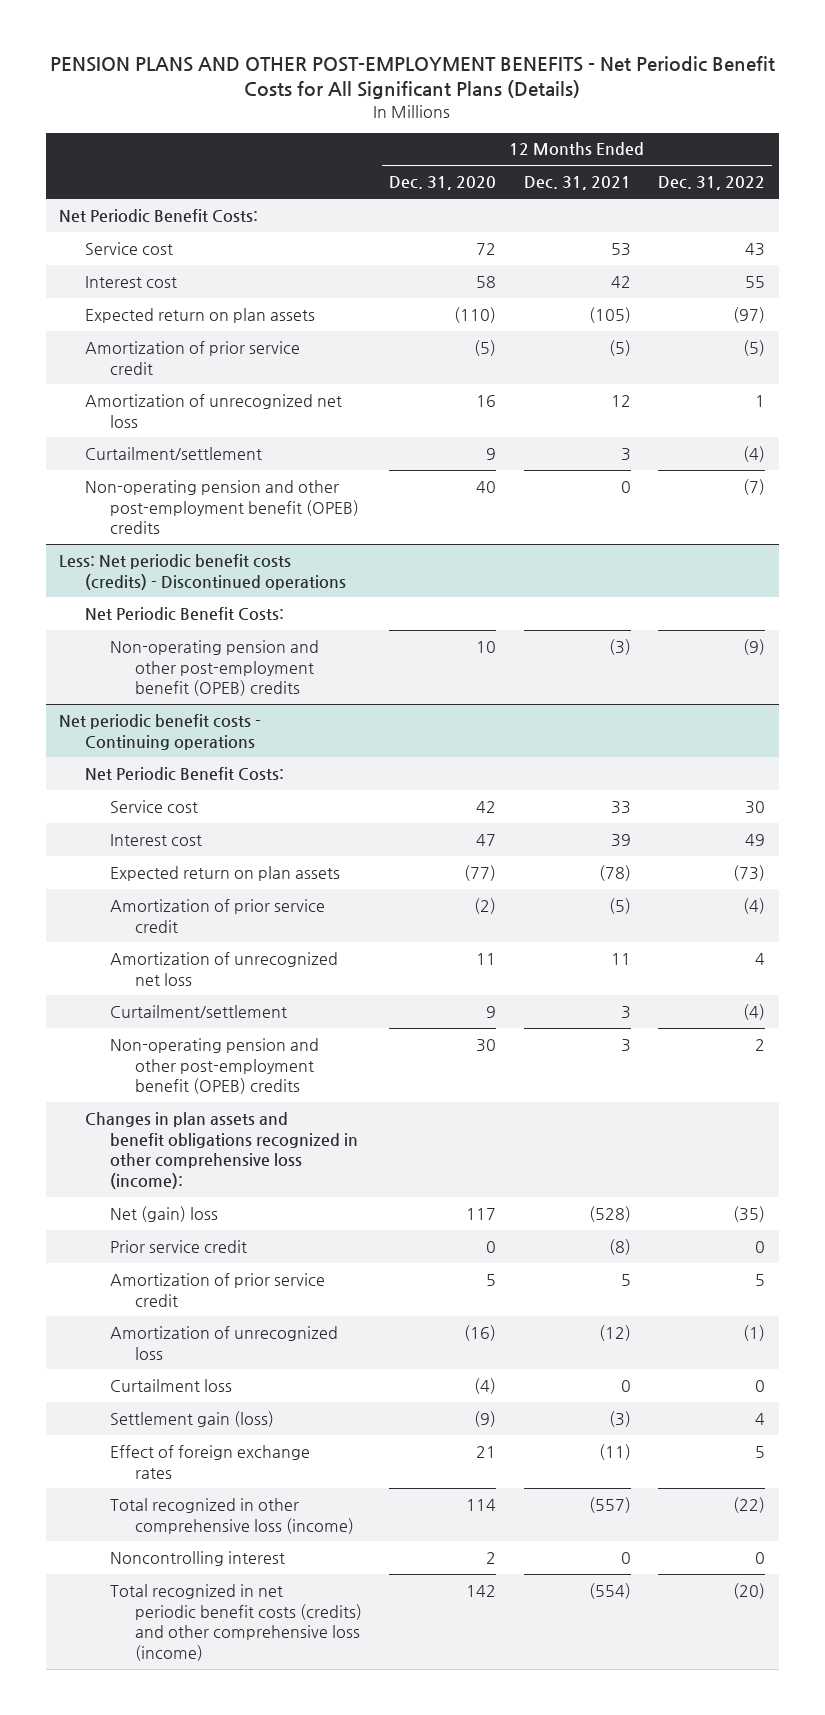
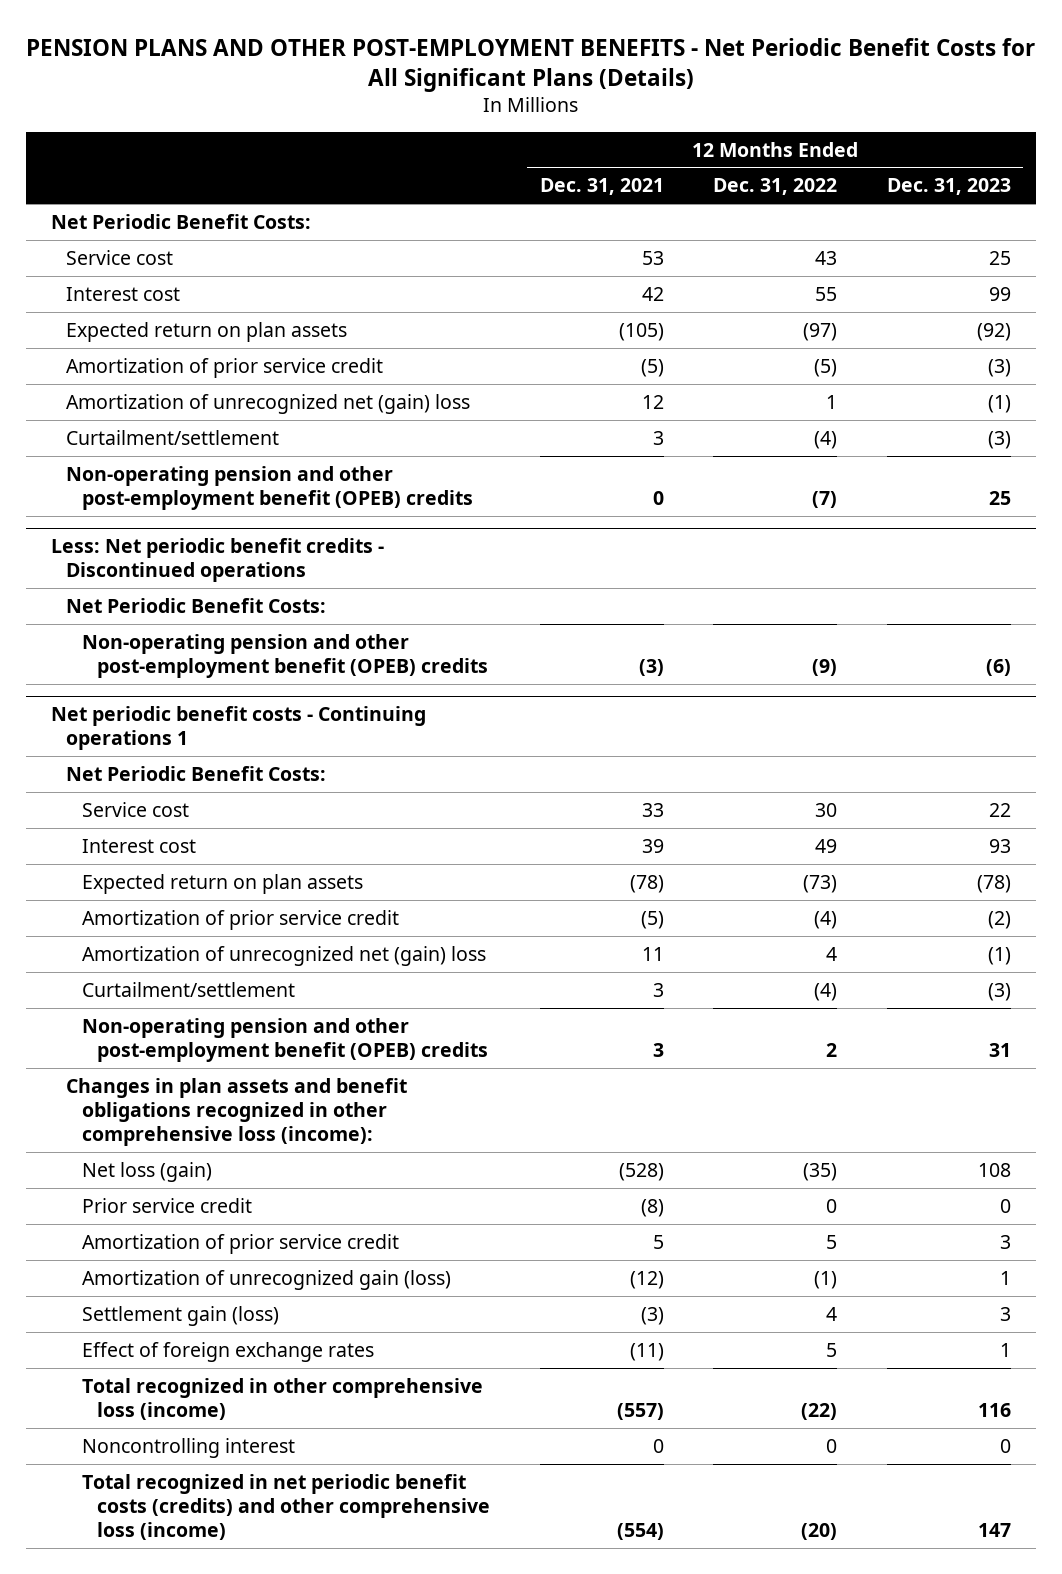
- | 12 Months Ended Dec. 31, 2020 | 12 Months Ended Dec. 31, 2021 | 12 Months Ended Dec. 31, 2022
+ | 12 Months Ended Dec. 31, 2021 | 12 Months Ended Dec. 31, 2022 | 12 Months Ended Dec. 31, 2023
- Amortization of unrecognized net loss | 16 | 12 | 1
+ Amortization of unrecognized net (gain) loss | 12 | 1 | (1)
- Less: Net periodic benefit costs (credits) - Discontinued operations
+ Less: Net periodic benefit credits - Discontinued operations
- Net periodic benefit costs - Continuing operations
+ Net periodic benefit costs - Continuing operations 1
- Amortization of unrecognized net loss | 11 | 11 | 4
+ Amortization of unrecognized net (gain) loss | 11 | 4 | (1)
- Net (gain) loss | 117 | (528) | (35)
+ Net loss (gain) | (528) | (35) | 108
- Amortization of unrecognized loss | (16) | (12) | (1)
- Curtailment loss | (4) | 0 | 0
+ Amortization of unrecognized gain (loss) | (12) | (1) | 1

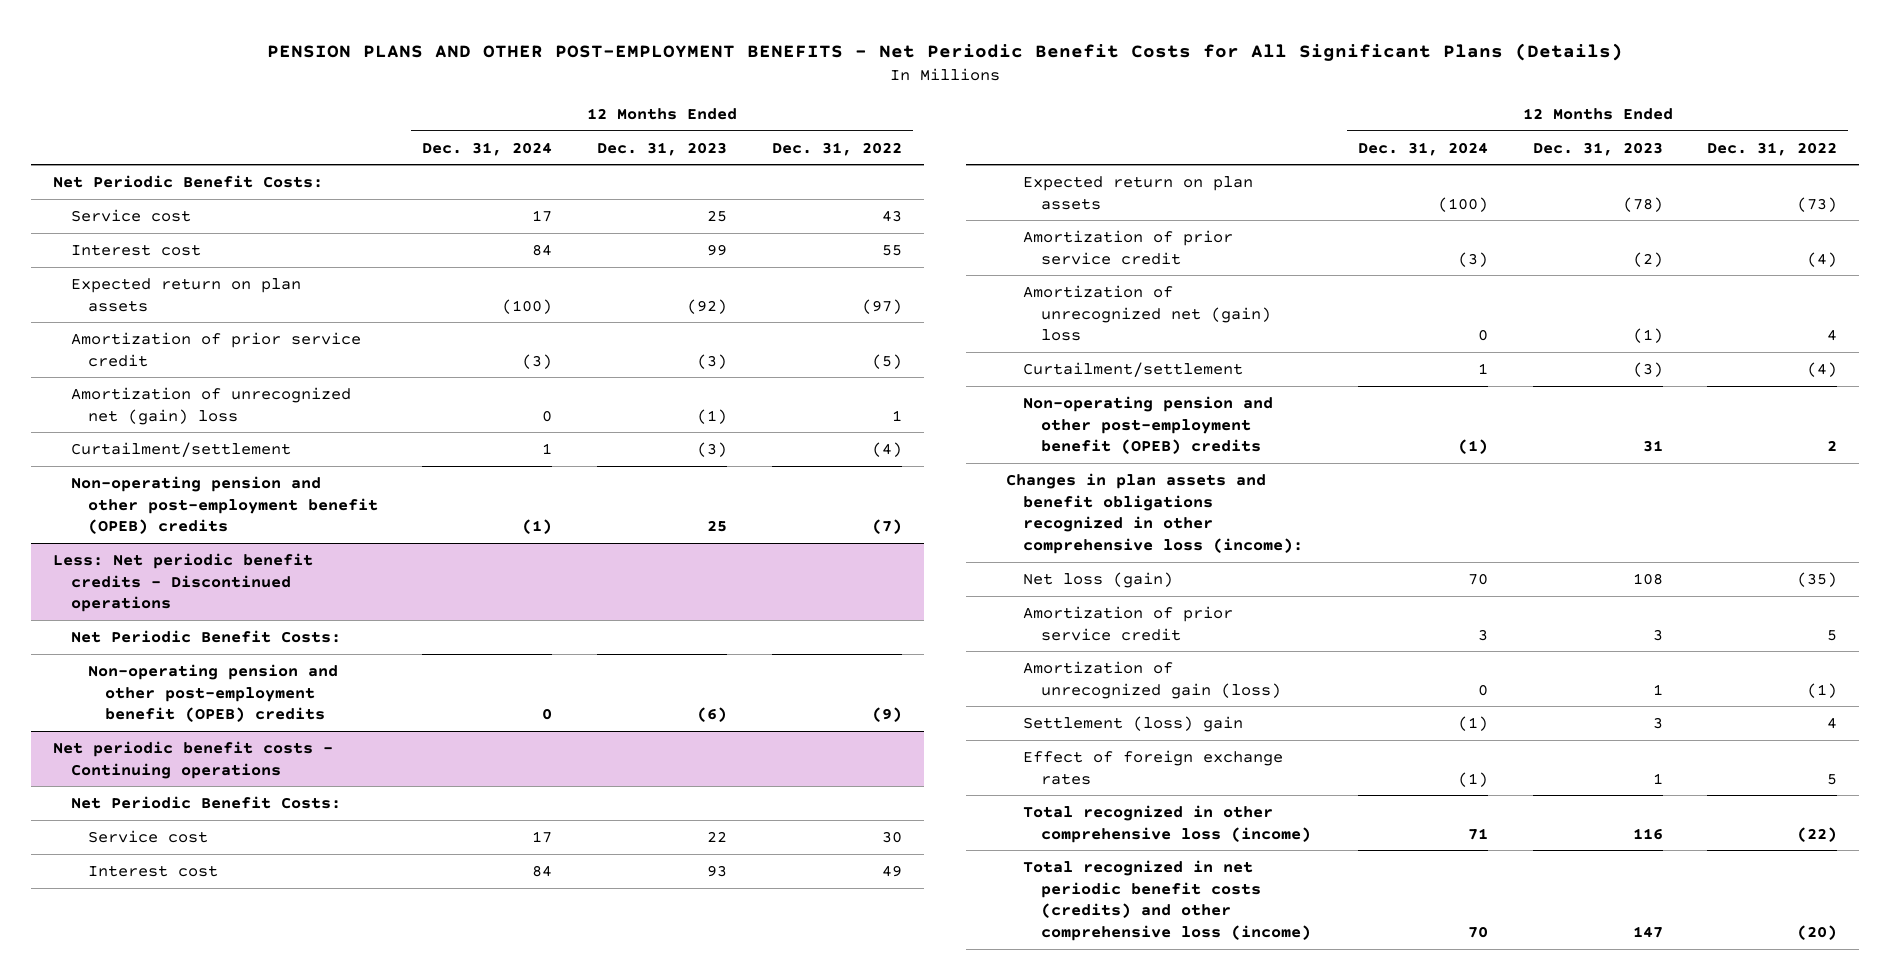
- | 12 Months Ended Dec. 31, 2021 | 12 Months Ended Dec. 31, 2022 | 12 Months Ended Dec. 31, 2023
+ | 12 Months Ended Dec. 31, 2024 | 12 Months Ended Dec. 31, 2023 | 12 Months Ended Dec. 31, 2022
- Net periodic benefit costs - Continuing operations 1
+ Net periodic benefit costs - Continuing operations
- Prior service credit | (8) | 0 | 0
- Settlement gain (loss) | (3) | 4 | 3
+ Settlement (loss) gain | (1) | 3 | 4
- Noncontrolling interest | 0 | 0 | 0

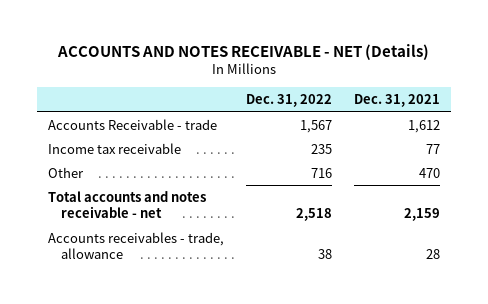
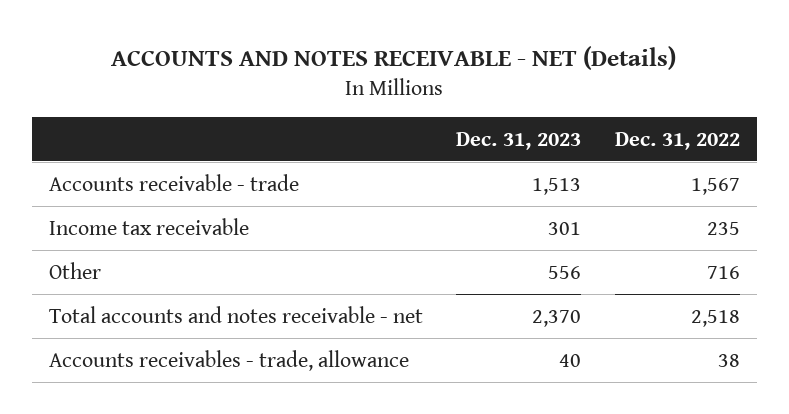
- | Dec. 31, 2022 | Dec. 31, 2021
+ | Dec. 31, 2023 | Dec. 31, 2022
- Accounts Receivable - trade | 1,567 | 1,612
+ Accounts receivable - trade | 1,513 | 1,567

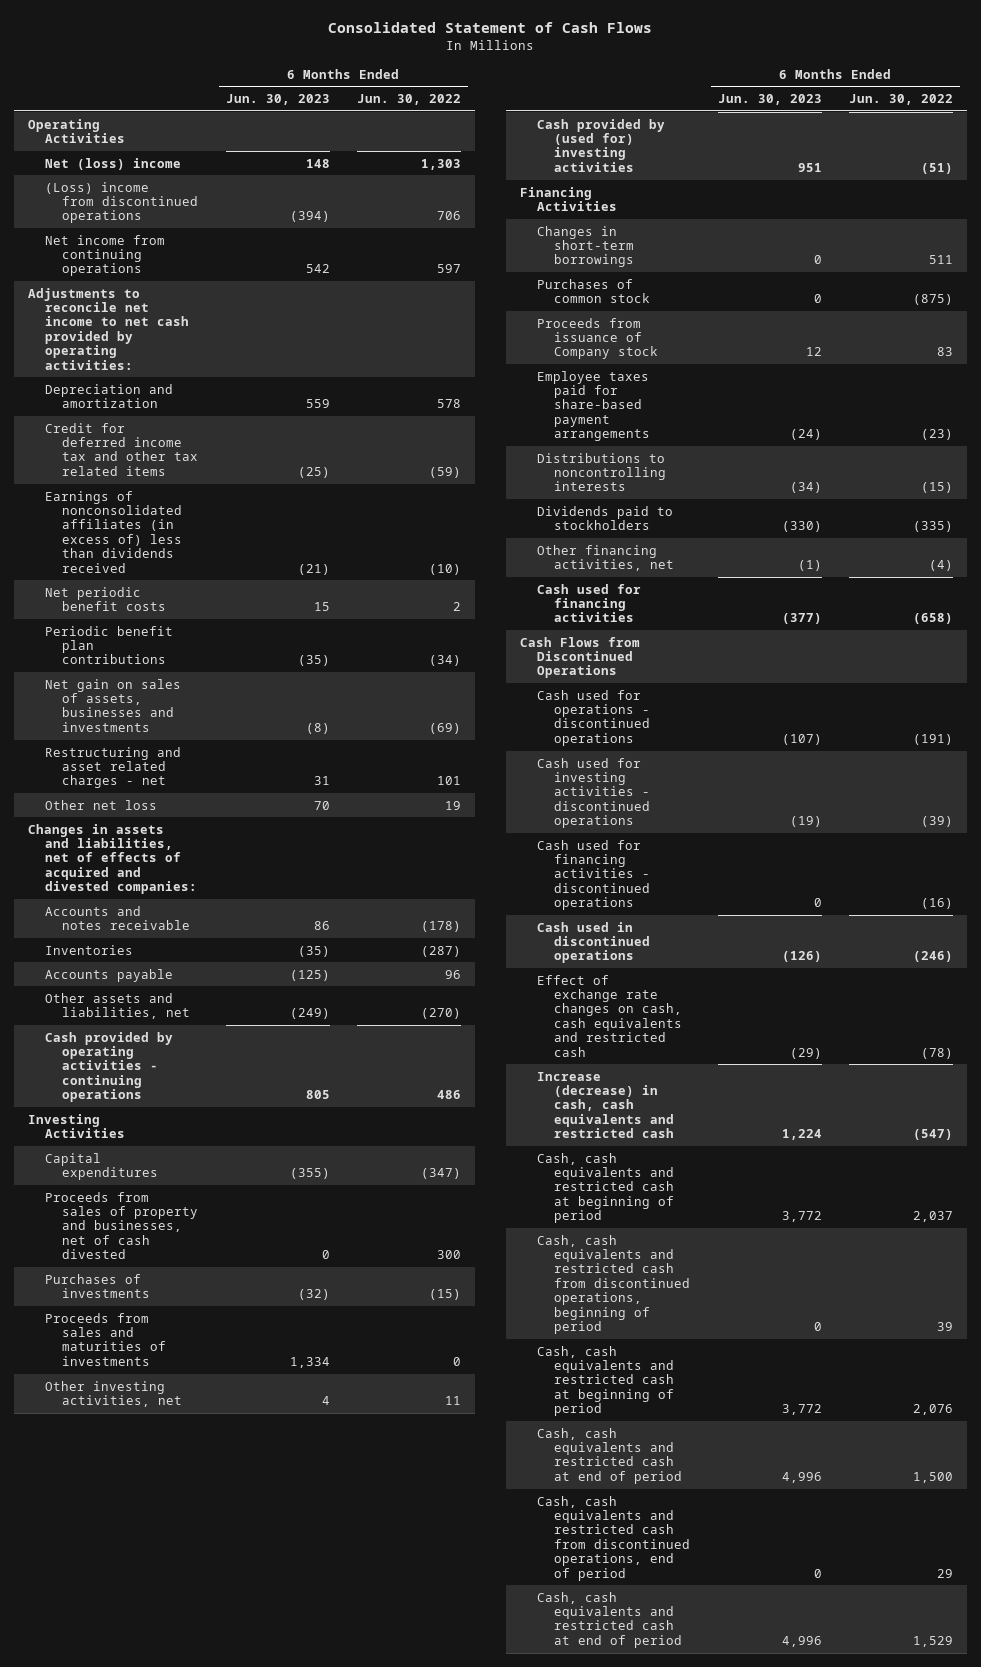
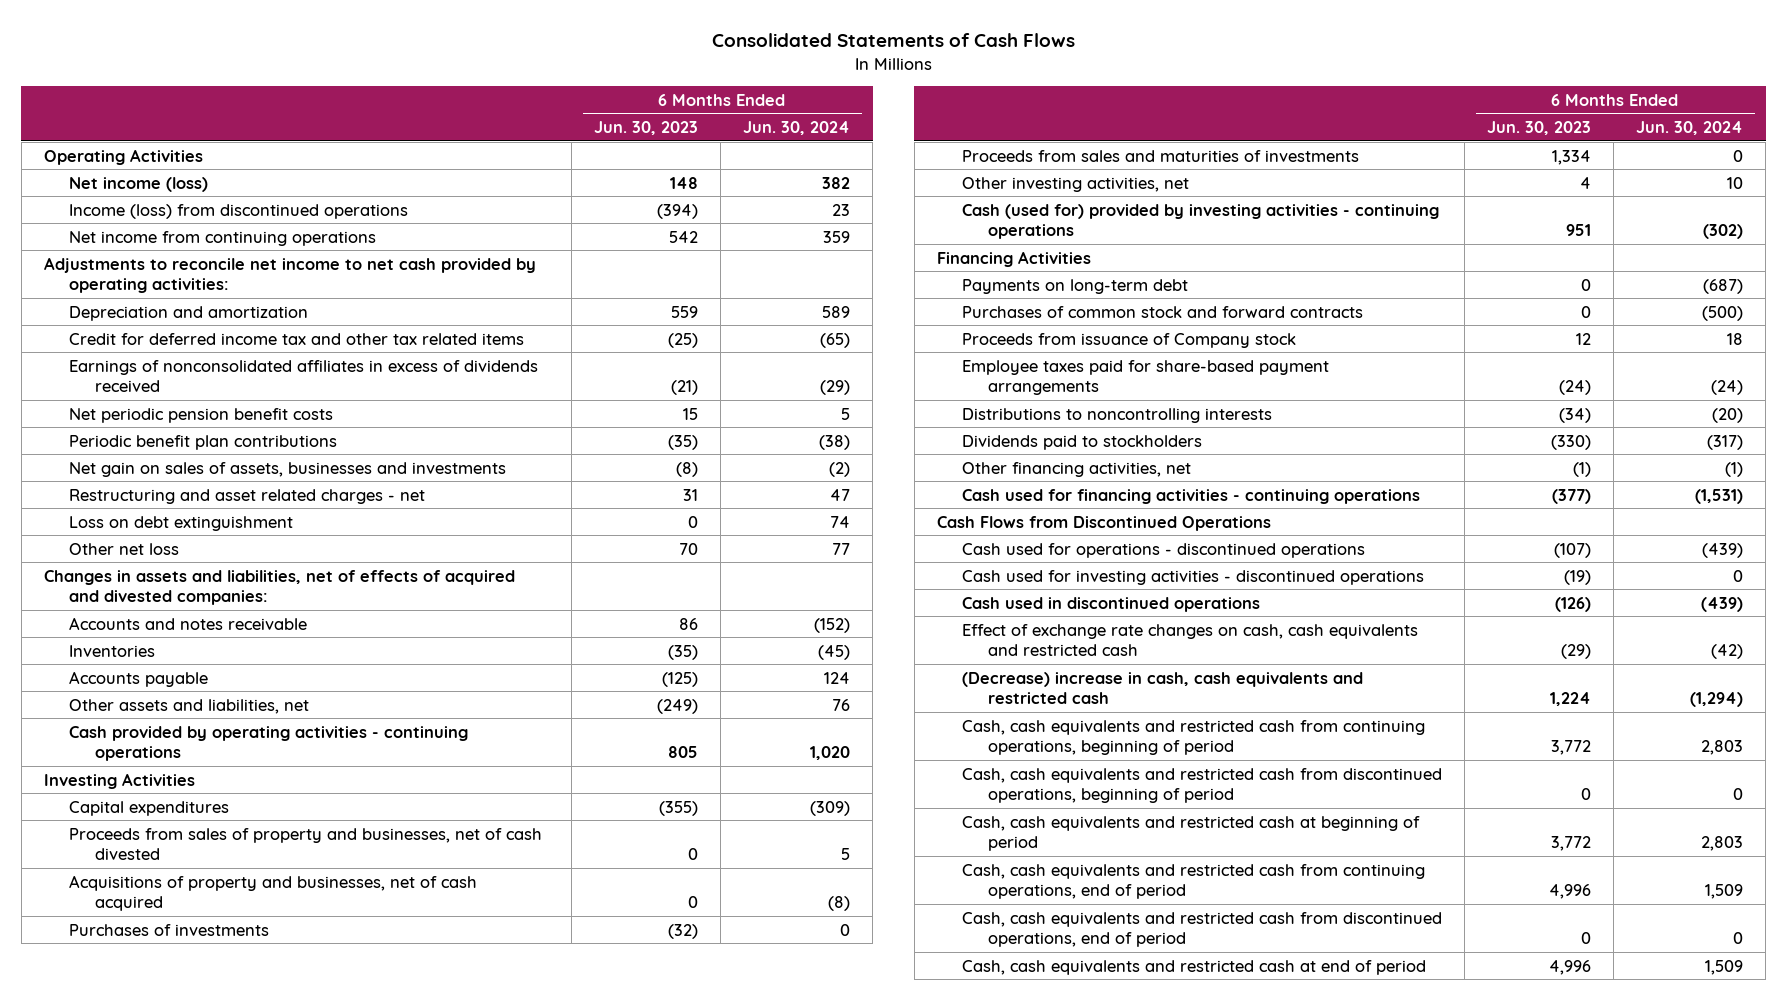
- Consolidated Statement of Cash Flows
+ Consolidated Statements of Cash Flows
- | 6 Months Ended Jun. 30, 2023 | 6 Months Ended Jun. 30, 2022
+ | 6 Months Ended Jun. 30, 2023 | 6 Months Ended Jun. 30, 2024
- Net (loss) income | 148 | 1,303
- (Loss) income from discontinued operations | (394) | 706
+ Net income (loss) | 148 | 382
+ Income (loss) from discontinued operations | (394) | 23
- Earnings of nonconsolidated affiliates (in excess of) less than dividends received | (21) | (10)
- Net periodic benefit costs | 15 | 2
+ Earnings of nonconsolidated affiliates in excess of dividends received | (21) | (29)
+ Net periodic pension benefit costs | 15 | 5
+ Loss on debt extinguishment | 0 | 74
+ Acquisitions of property and businesses, net of cash acquired | 0 | (8)
- Cash provided by (used for) investing activities | 951 | (51)
+ Cash (used for) provided by investing activities - continuing operations | 951 | (302)
- Changes in short-term borrowings | 0 | 511
- Purchases of common stock | 0 | (875)
+ Payments on long-term debt | 0 | (687)
+ Purchases of common stock and forward contracts | 0 | (500)
- Cash used for financing activities | (377) | (658)
+ Cash used for financing activities - continuing operations | (377) | (1,531)
- Cash used for financing activities - discontinued operations | 0 | (16)
- Increase (decrease) in cash, cash equivalents and restricted cash | 1,224 | (547)
- Cash, cash equivalents and restricted cash at beginning of period | 3,772 | 2,037
+ (Decrease) increase in cash, cash equivalents and restricted cash | 1,224 | (1,294)
+ Cash, cash equivalents and restricted cash from continuing operations, beginning of period | 3,772 | 2,803
- Cash, cash equivalents and restricted cash at end of period | 4,996 | 1,500
+ Cash, cash equivalents and restricted cash from continuing operations, end of period | 4,996 | 1,509

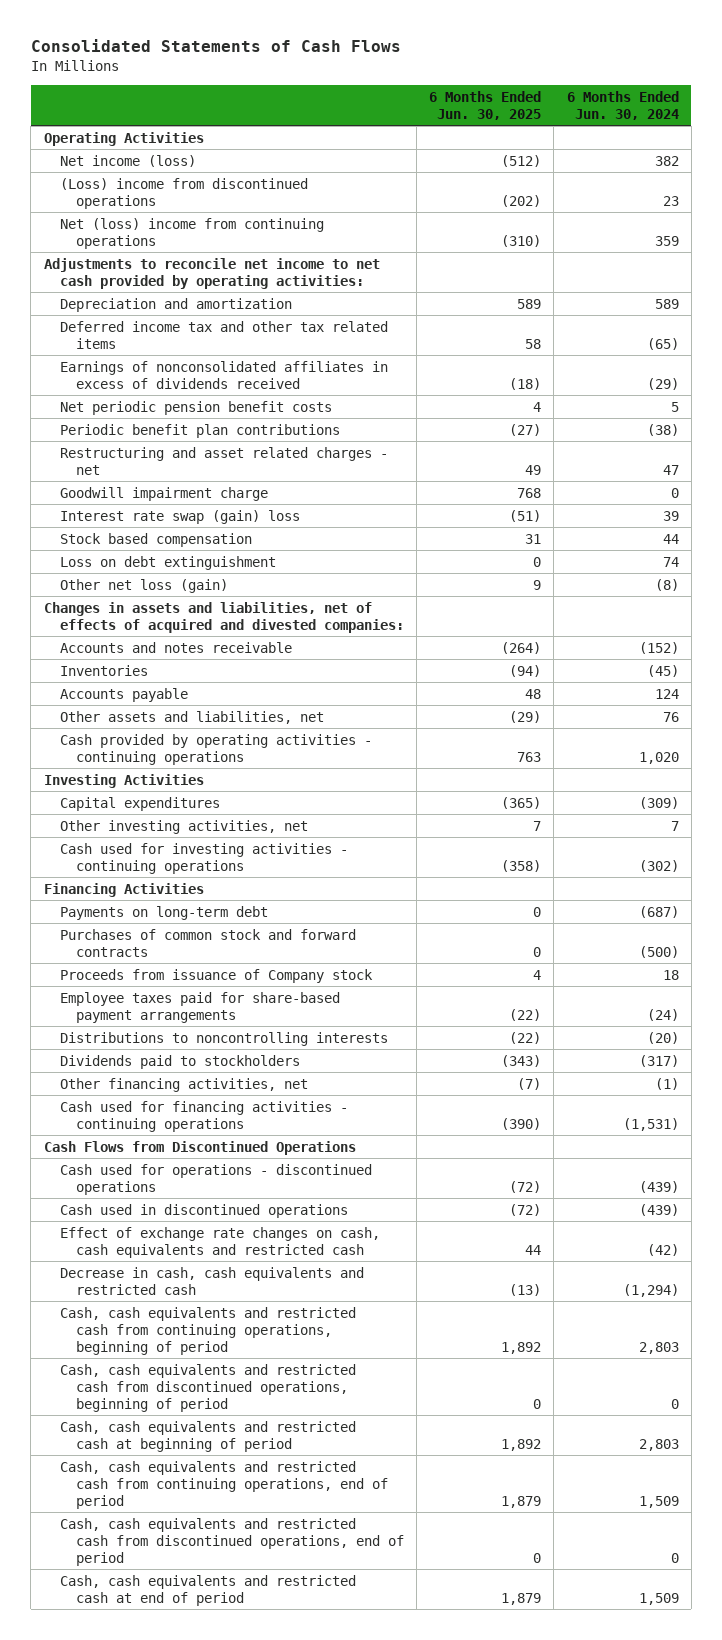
- | 6 Months Ended Jun. 30, 2023 | 6 Months Ended Jun. 30, 2024
+ | 6 Months Ended Jun. 30, 2025 | 6 Months Ended Jun. 30, 2024
- Income (loss) from discontinued operations | (394) | 23
- Net income from continuing operations | 542 | 359
+ (Loss) income from discontinued operations | (202) | 23
+ Net (loss) income from continuing operations | (310) | 359
- Credit for deferred income tax and other tax related items | (25) | (65)
+ Deferred income tax and other tax related items | 58 | (65)
- Net gain on sales of assets, businesses and investments | (8) | (2)
+ Goodwill impairment charge | 768 | 0
+ Interest rate swap (gain) loss | (51) | 39
+ Stock based compensation | 31 | 44
- Other net loss | 70 | 77
+ Other net loss (gain) | 9 | (8)
- Proceeds from sales of property and businesses, net of cash divested | 0 | 5
- Acquisitions of property and businesses, net of cash acquired | 0 | (8)
- Purchases of investments | (32) | 0
- Proceeds from sales and maturities of investments | 1,334 | 0
- Other investing activities, net | 4 | 10
- Cash (used for) provided by investing activities - continuing operations | 951 | (302)
+ Other investing activities, net | 7 | 7
+ Cash used for investing activities - continuing operations | (358) | (302)
- Cash used for investing activities - discontinued operations | (19) | 0
- (Decrease) increase in cash, cash equivalents and restricted cash | 1,224 | (1,294)
+ Decrease in cash, cash equivalents and restricted cash | (13) | (1,294)

